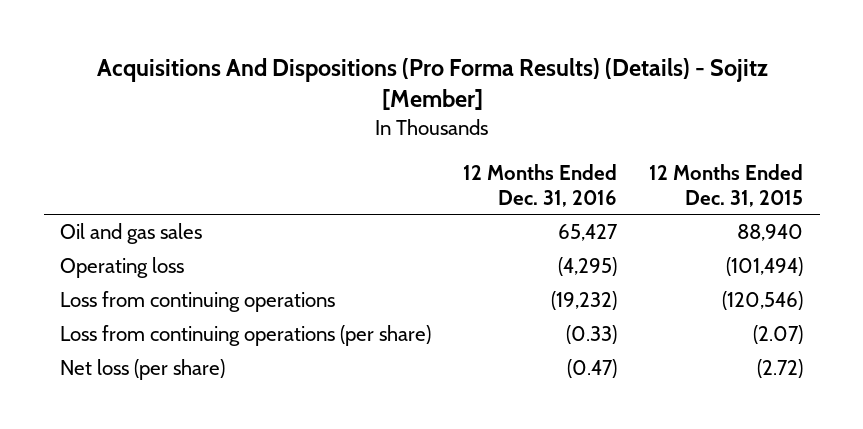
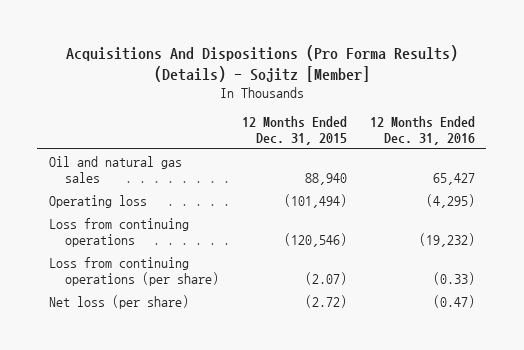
- | 12 Months Ended Dec. 31, 2016 | 12 Months Ended Dec. 31, 2015
+ | 12 Months Ended Dec. 31, 2015 | 12 Months Ended Dec. 31, 2016
- Oil and gas sales | 65,427 | 88,940
+ Oil and natural gas sales | 88,940 | 65,427

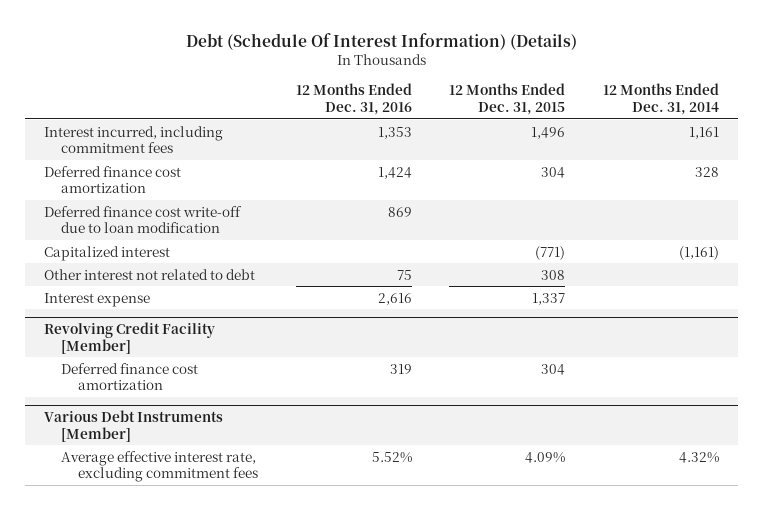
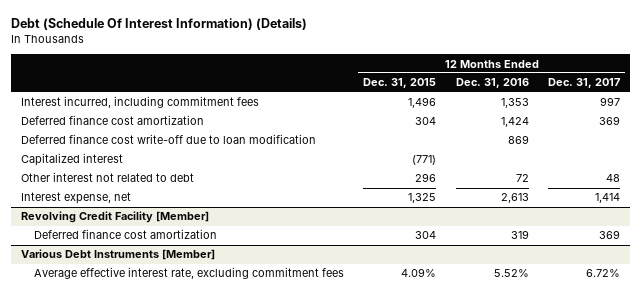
- | 12 Months Ended Dec. 31, 2016 | 12 Months Ended Dec. 31, 2015 | 12 Months Ended Dec. 31, 2014
+ | 12 Months Ended Dec. 31, 2015 | 12 Months Ended Dec. 31, 2016 | 12 Months Ended Dec. 31, 2017
- Other interest not related to debt | 75 | 308 |
- Interest expense | 2,616 | 1,337 |
+ Other interest not related to debt | 296 | 72 | 48
+ Interest expense, net | 1,325 | 2,613 | 1,414

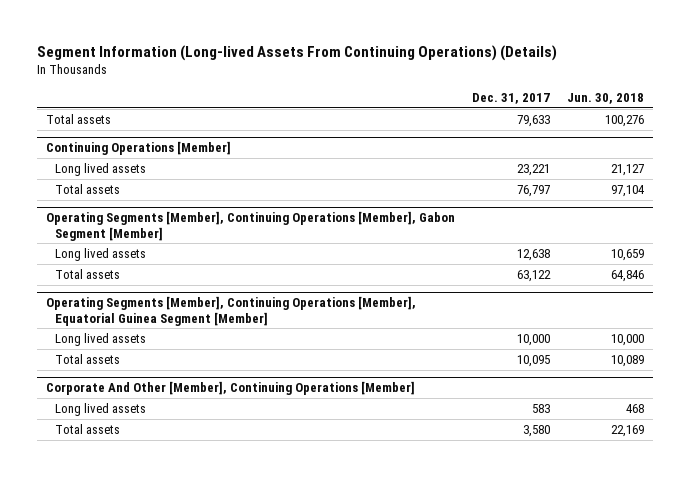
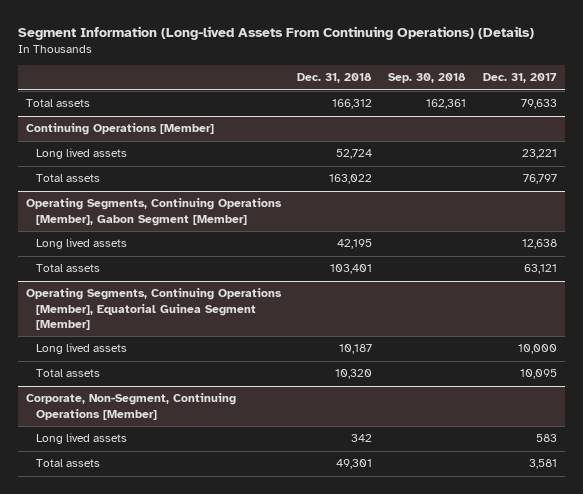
- | Dec. 31, 2017 | Jun. 30, 2018
+ | Dec. 31, 2018 | Sep. 30, 2018 | Dec. 31, 2017
- Operating Segments [Member], Continuing Operations [Member], Gabon Segment [Member]
+ Operating Segments, Continuing Operations [Member], Gabon Segment [Member]
- Total assets | 63,122 | 64,846
- Operating Segments [Member], Continuing Operations [Member], Equatorial Guinea Segment [Member]
+ Total assets | 103,401 | | 63,121
+ Operating Segments, Continuing Operations [Member], Equatorial Guinea Segment [Member]
- Corporate And Other [Member], Continuing Operations [Member]
+ Corporate, Non-Segment, Continuing Operations [Member]
- Total assets | 3,580 | 22,169
+ Total assets | 49,301 | | 3,581

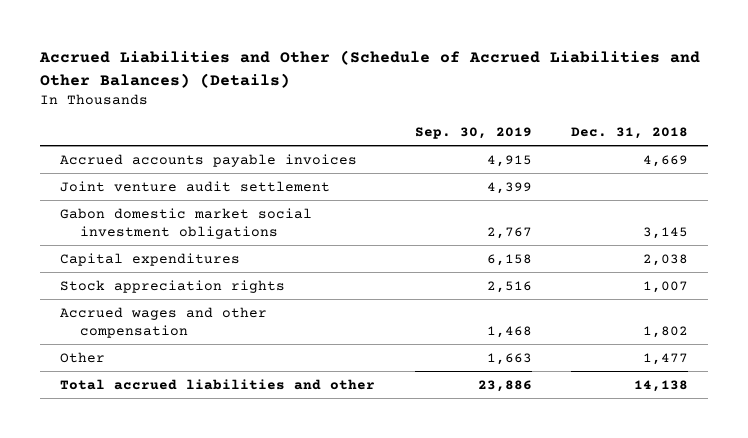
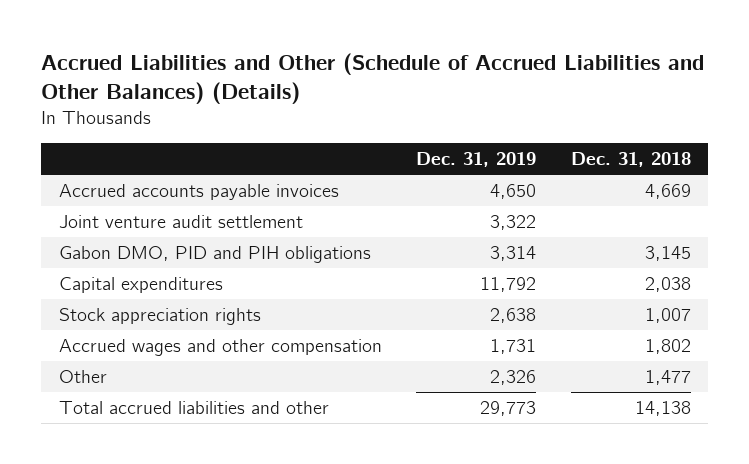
- | Sep. 30, 2019 | Dec. 31, 2018
+ | Dec. 31, 2019 | Dec. 31, 2018
- Gabon domestic market social investment obligations | 2,767 | 3,145
+ Gabon DMO, PID and PIH obligations | 3,314 | 3,145

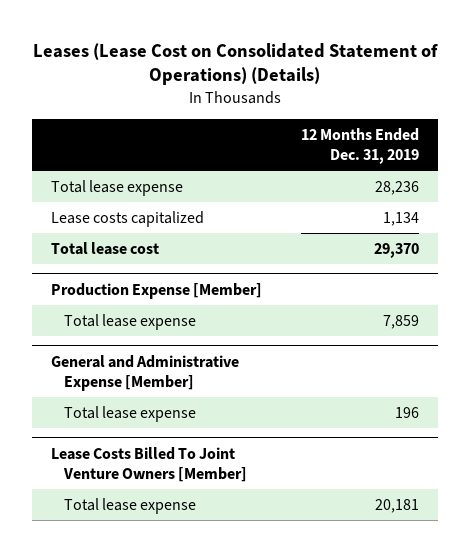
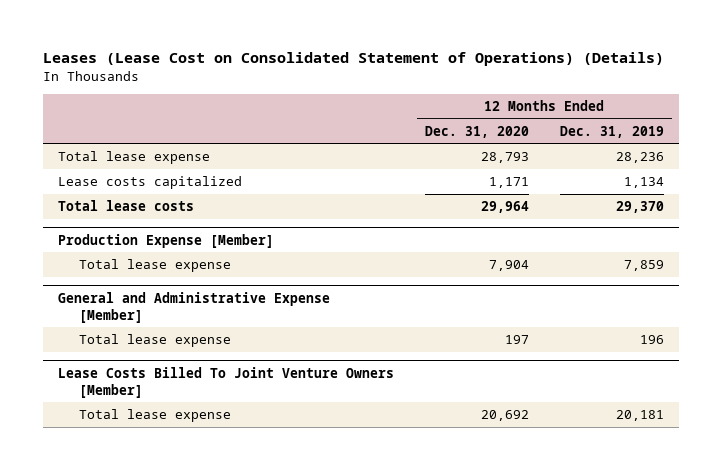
- | 12 Months Ended Dec. 31, 2019
+ | 12 Months Ended Dec. 31, 2020 | 12 Months Ended Dec. 31, 2019
- Total lease cost | 29,370
+ Total lease costs | 29,964 | 29,370

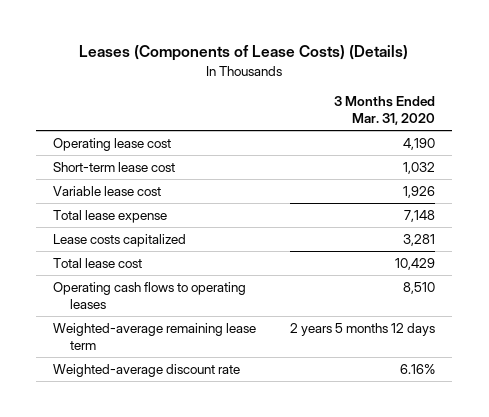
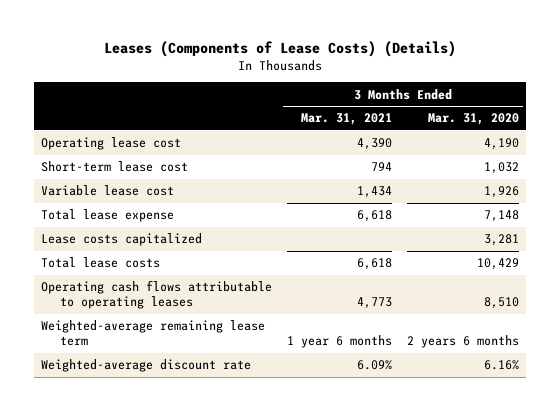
- | 3 Months Ended Mar. 31, 2020
+ | 3 Months Ended Mar. 31, 2021 | 3 Months Ended Mar. 31, 2020
- Total lease cost | 10,429
- Operating cash flows to operating leases | 8,510
- Weighted-average remaining lease term | 2 years 5 months 12 days
+ Total lease costs | 6,618 | 10,429
+ Operating cash flows attributable to operating leases | 4,773 | 8,510
+ Weighted-average remaining lease term | 1 year 6 months | 2 years 6 months

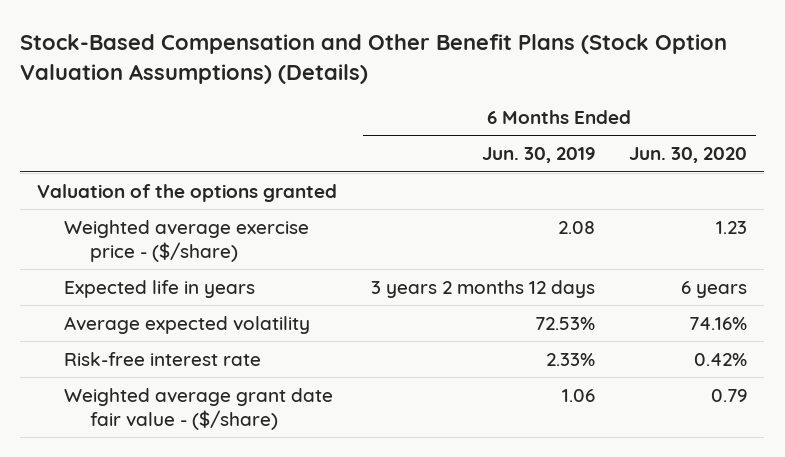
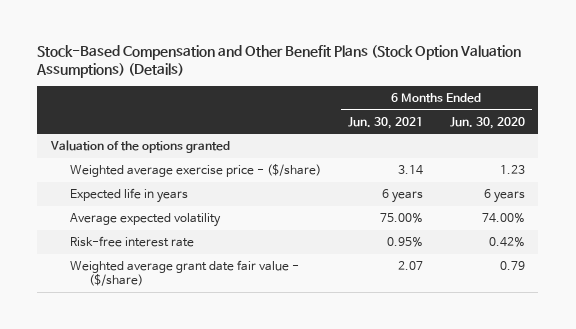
- | 6 Months Ended Jun. 30, 2019 | 6 Months Ended Jun. 30, 2020
+ | 6 Months Ended Jun. 30, 2021 | 6 Months Ended Jun. 30, 2020
- Average expected volatility | 72.53% | 74.16%
+ Average expected volatility | 75.00% | 74.00%

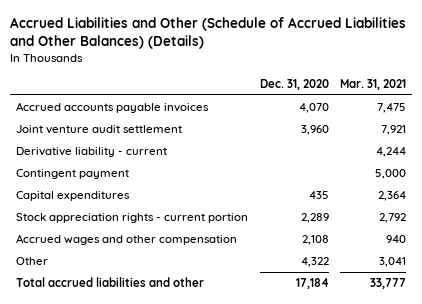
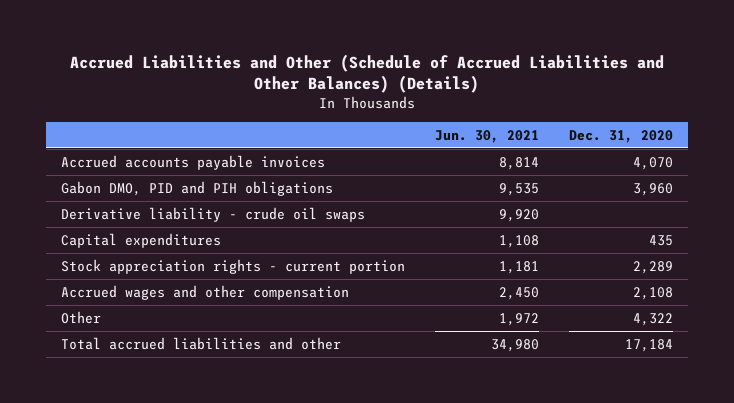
- | Dec. 31, 2020 | Mar. 31, 2021
+ | Jun. 30, 2021 | Dec. 31, 2020
- Joint venture audit settlement | 3,960 | 7,921
- Derivative liability - current | | 4,244
- Contingent payment | | 5,000
+ Gabon DMO, PID and PIH obligations | 9,535 | 3,960
+ Derivative liability - crude oil swaps | 9,920 |

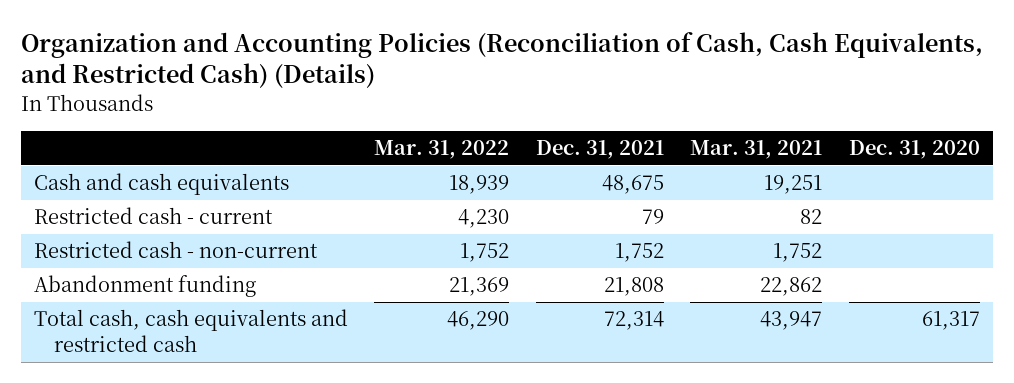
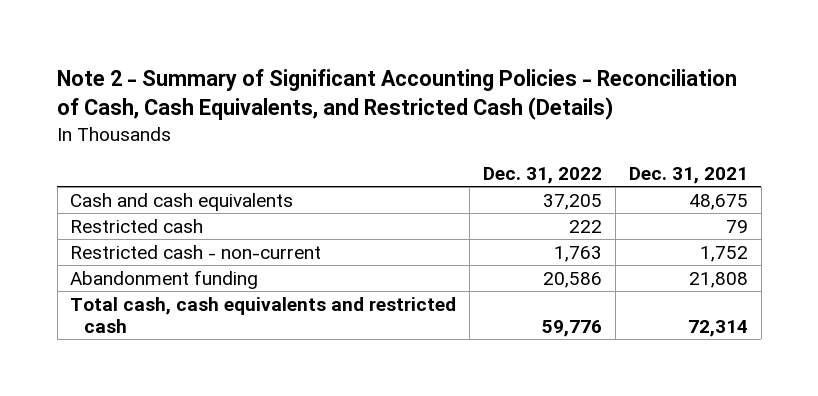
- Organization and Accounting Policies (Reconciliation of Cash, Cash Equivalents, and Restricted Cash) (Details)
+ Note 2 - Summary of Significant Accounting Policies - Reconciliation of Cash, Cash Equivalents, and Restricted Cash (Details)
- | Mar. 31, 2022 | Dec. 31, 2021 | Mar. 31, 2021 | Dec. 31, 2020
+ | Dec. 31, 2022 | Dec. 31, 2021
- Restricted cash - current | 4,230 | 79 | 82 |
+ Restricted cash | 222 | 79

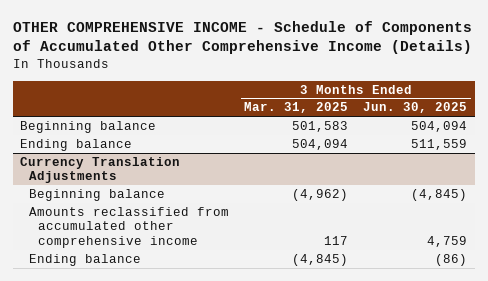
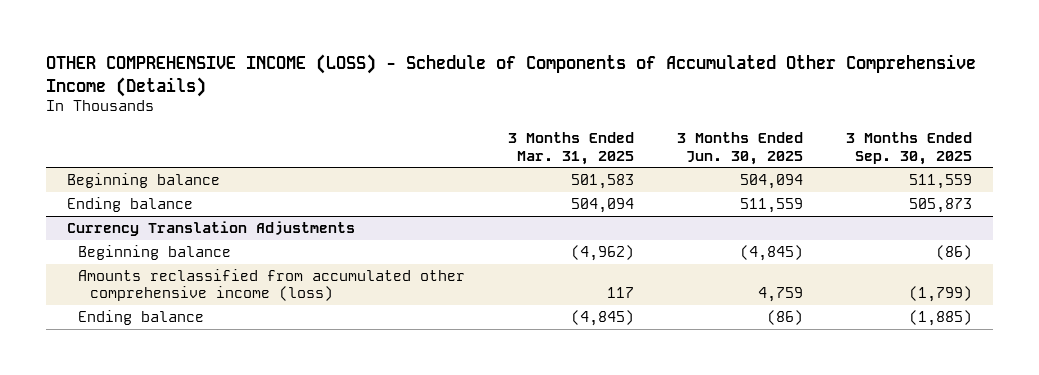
- OTHER COMPREHENSIVE INCOME - Schedule of Components of Accumulated Other Comprehensive Income (Details)
+ OTHER COMPREHENSIVE INCOME (LOSS) - Schedule of Components of Accumulated Other Comprehensive Income (Details)
- | 3 Months Ended Mar. 31, 2025 | 3 Months Ended Jun. 30, 2025
+ | 3 Months Ended Mar. 31, 2025 | 3 Months Ended Jun. 30, 2025 | 3 Months Ended Sep. 30, 2025
@ Currency Translation Adjustments
- Amounts reclassified from accumulated other comprehensive income | 117 | 4,759
+ Amounts reclassified from accumulated other comprehensive income (loss) | 117 | 4,759 | (1,799)

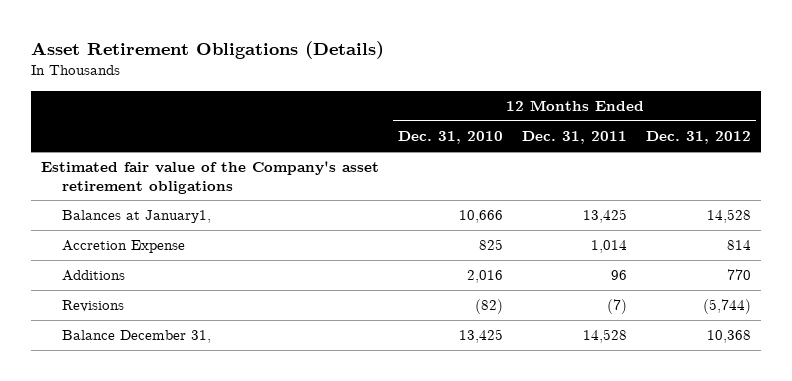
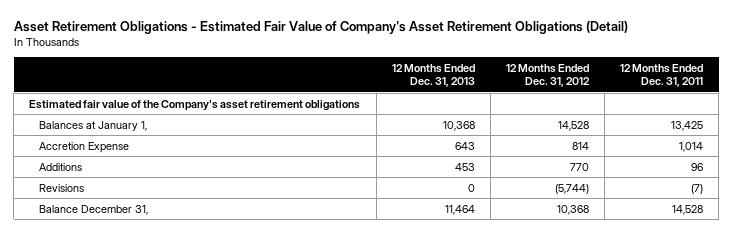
- Asset Retirement Obligations (Details)
+ Asset Retirement Obligations - Estimated Fair Value of Company's Asset Retirement Obligations (Detail)
- | 12 Months Ended Dec. 31, 2010 | 12 Months Ended Dec. 31, 2011 | 12 Months Ended Dec. 31, 2012
+ | 12 Months Ended Dec. 31, 2013 | 12 Months Ended Dec. 31, 2012 | 12 Months Ended Dec. 31, 2011
- Balances at January1, | 10,666 | 13,425 | 14,528
+ Balances at January 1, | 10,368 | 14,528 | 13,425

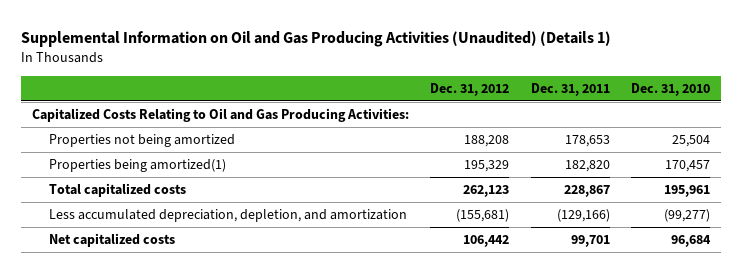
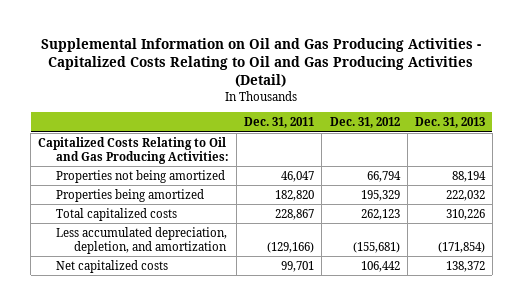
- Supplemental Information on Oil and Gas Producing Activities (Unaudited) (Details 1)
+ Supplemental Information on Oil and Gas Producing Activities - Capitalized Costs Relating to Oil and Gas Producing Activities (Detail)
- | Dec. 31, 2012 | Dec. 31, 2011 | Dec. 31, 2010
+ | Dec. 31, 2011 | Dec. 31, 2012 | Dec. 31, 2013
- Properties not being amortized | 188,208 | 178,653 | 25,504
- Properties being amortized(1) | 195,329 | 182,820 | 170,457
+ Properties not being amortized | 46,047 | 66,794 | 88,194
+ Properties being amortized | 182,820 | 195,329 | 222,032

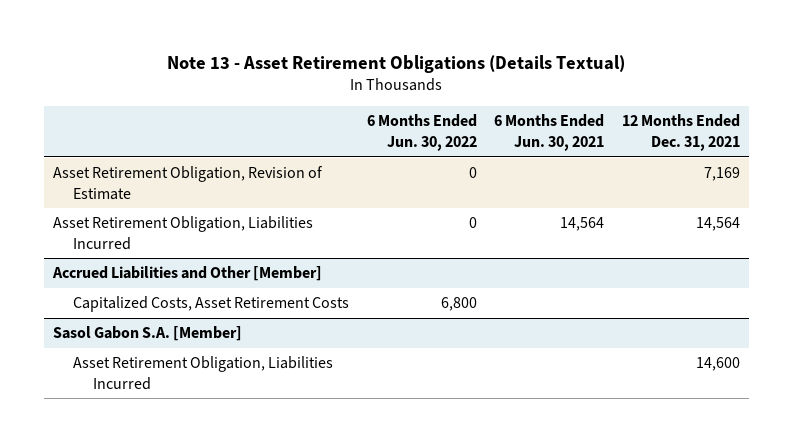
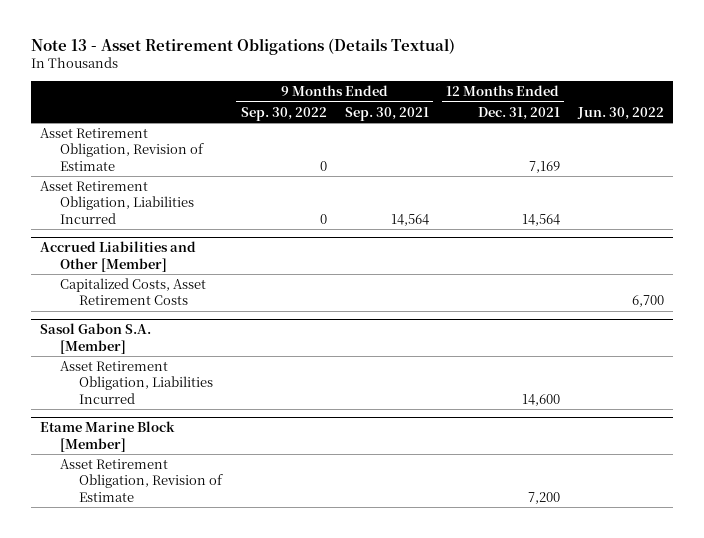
- | 6 Months Ended Jun. 30, 2022 | 6 Months Ended Jun. 30, 2021 | 12 Months Ended Dec. 31, 2021
+ | 9 Months Ended Sep. 30, 2022 | 9 Months Ended Sep. 30, 2021 | 12 Months Ended Dec. 31, 2021 | Jun. 30, 2022
+ Etame Marine Block [Member]
+ Asset Retirement Obligation, Revision of Estimate | | | 7,200 |

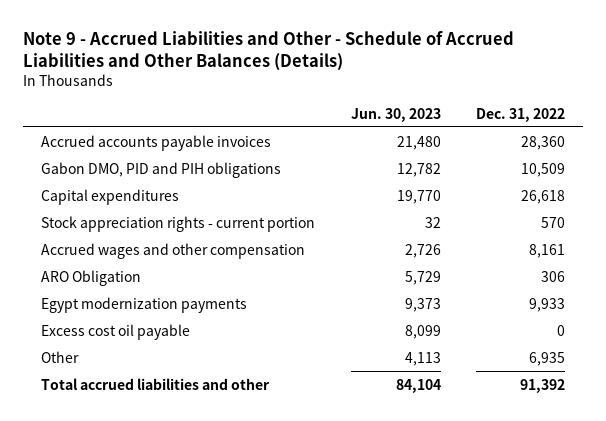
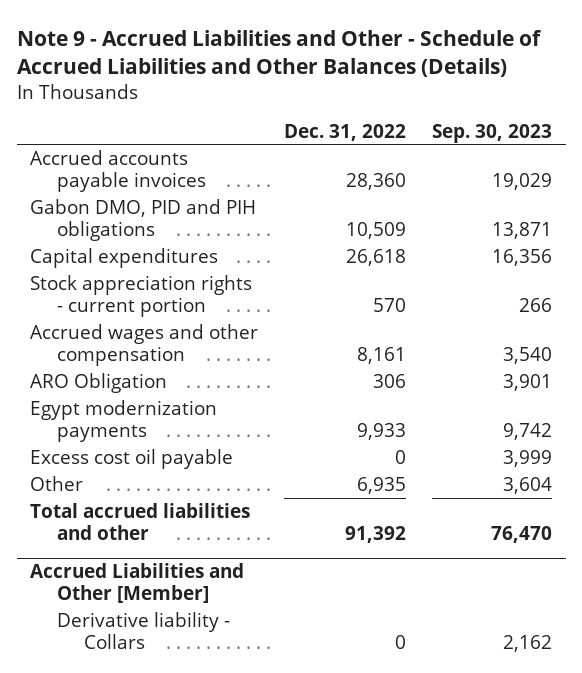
- | Jun. 30, 2023 | Dec. 31, 2022
+ | Dec. 31, 2022 | Sep. 30, 2023
+ Accrued Liabilities and Other [Member]
+ Derivative liability - Collars | 0 | 2,162

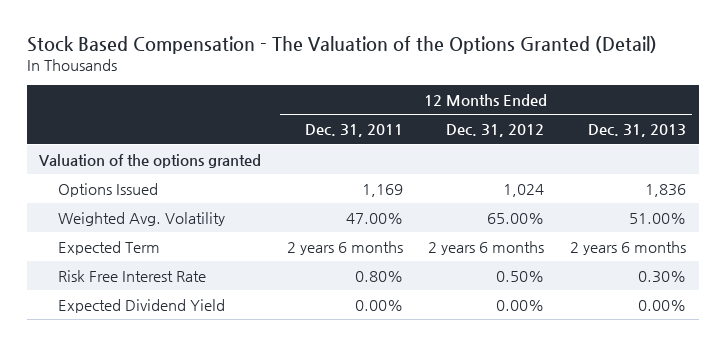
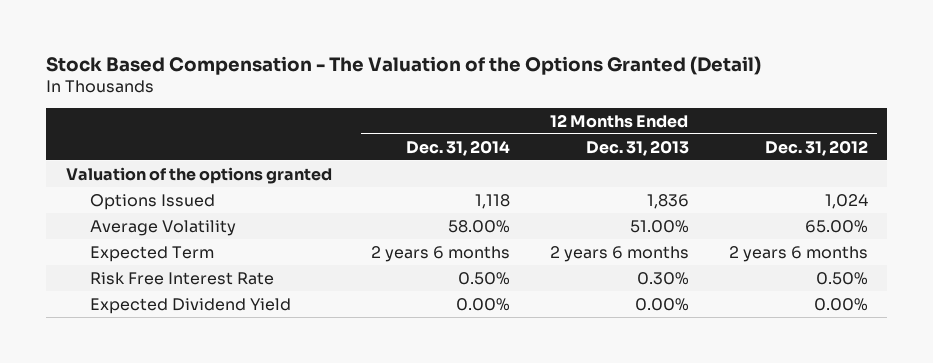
- | 12 Months Ended Dec. 31, 2011 | 12 Months Ended Dec. 31, 2012 | 12 Months Ended Dec. 31, 2013
+ | 12 Months Ended Dec. 31, 2014 | 12 Months Ended Dec. 31, 2013 | 12 Months Ended Dec. 31, 2012
- Weighted Avg. Volatility | 47.00% | 65.00% | 51.00%
+ Average Volatility | 58.00% | 51.00% | 65.00%

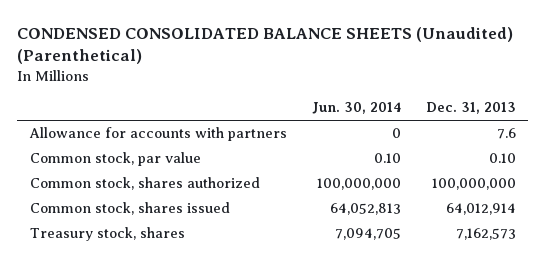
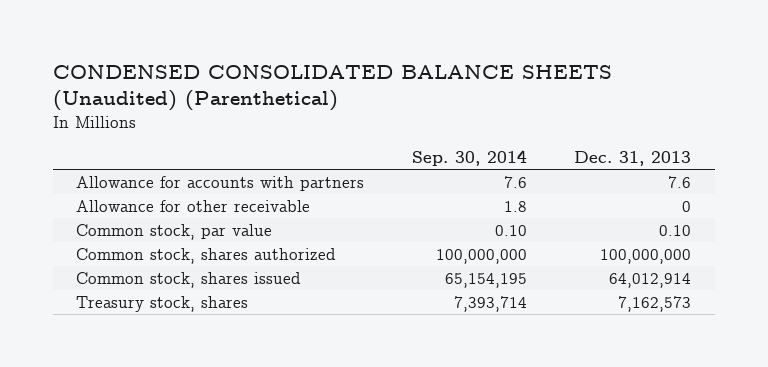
- | Jun. 30, 2014 | Dec. 31, 2013
+ | Sep. 30, 2014 | Dec. 31, 2013
+ Allowance for other receivable | 1.8 | 0

